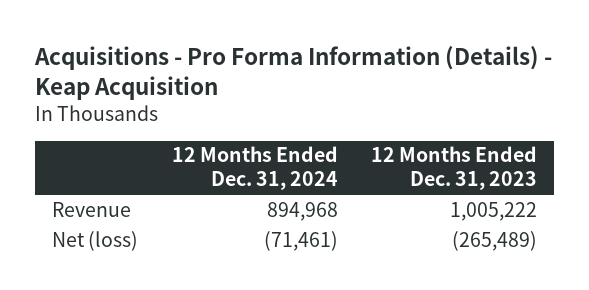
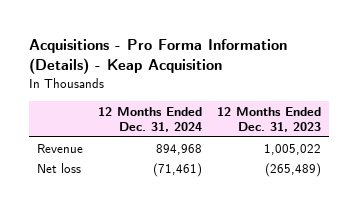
- Revenue | 894,968 | 1,005,222
- Net (loss) | (71,461) | (265,489)
+ Revenue | 894,968 | 1,005,022
+ Net loss | (71,461) | (265,489)

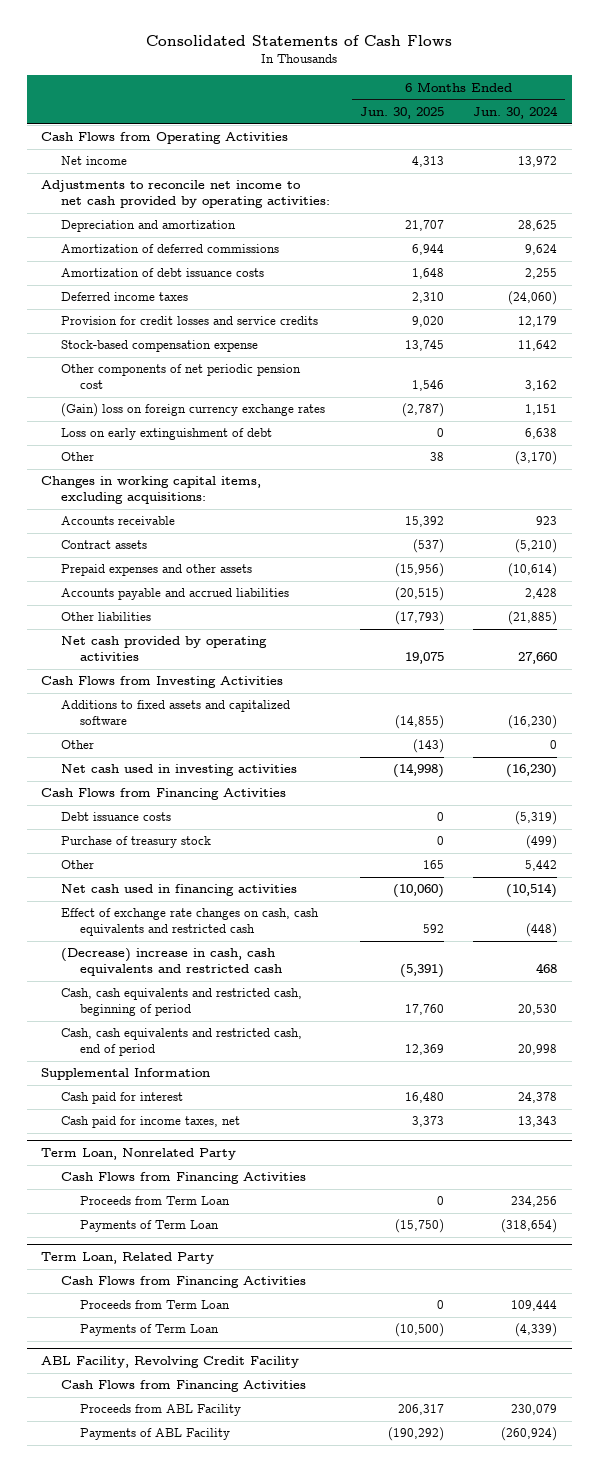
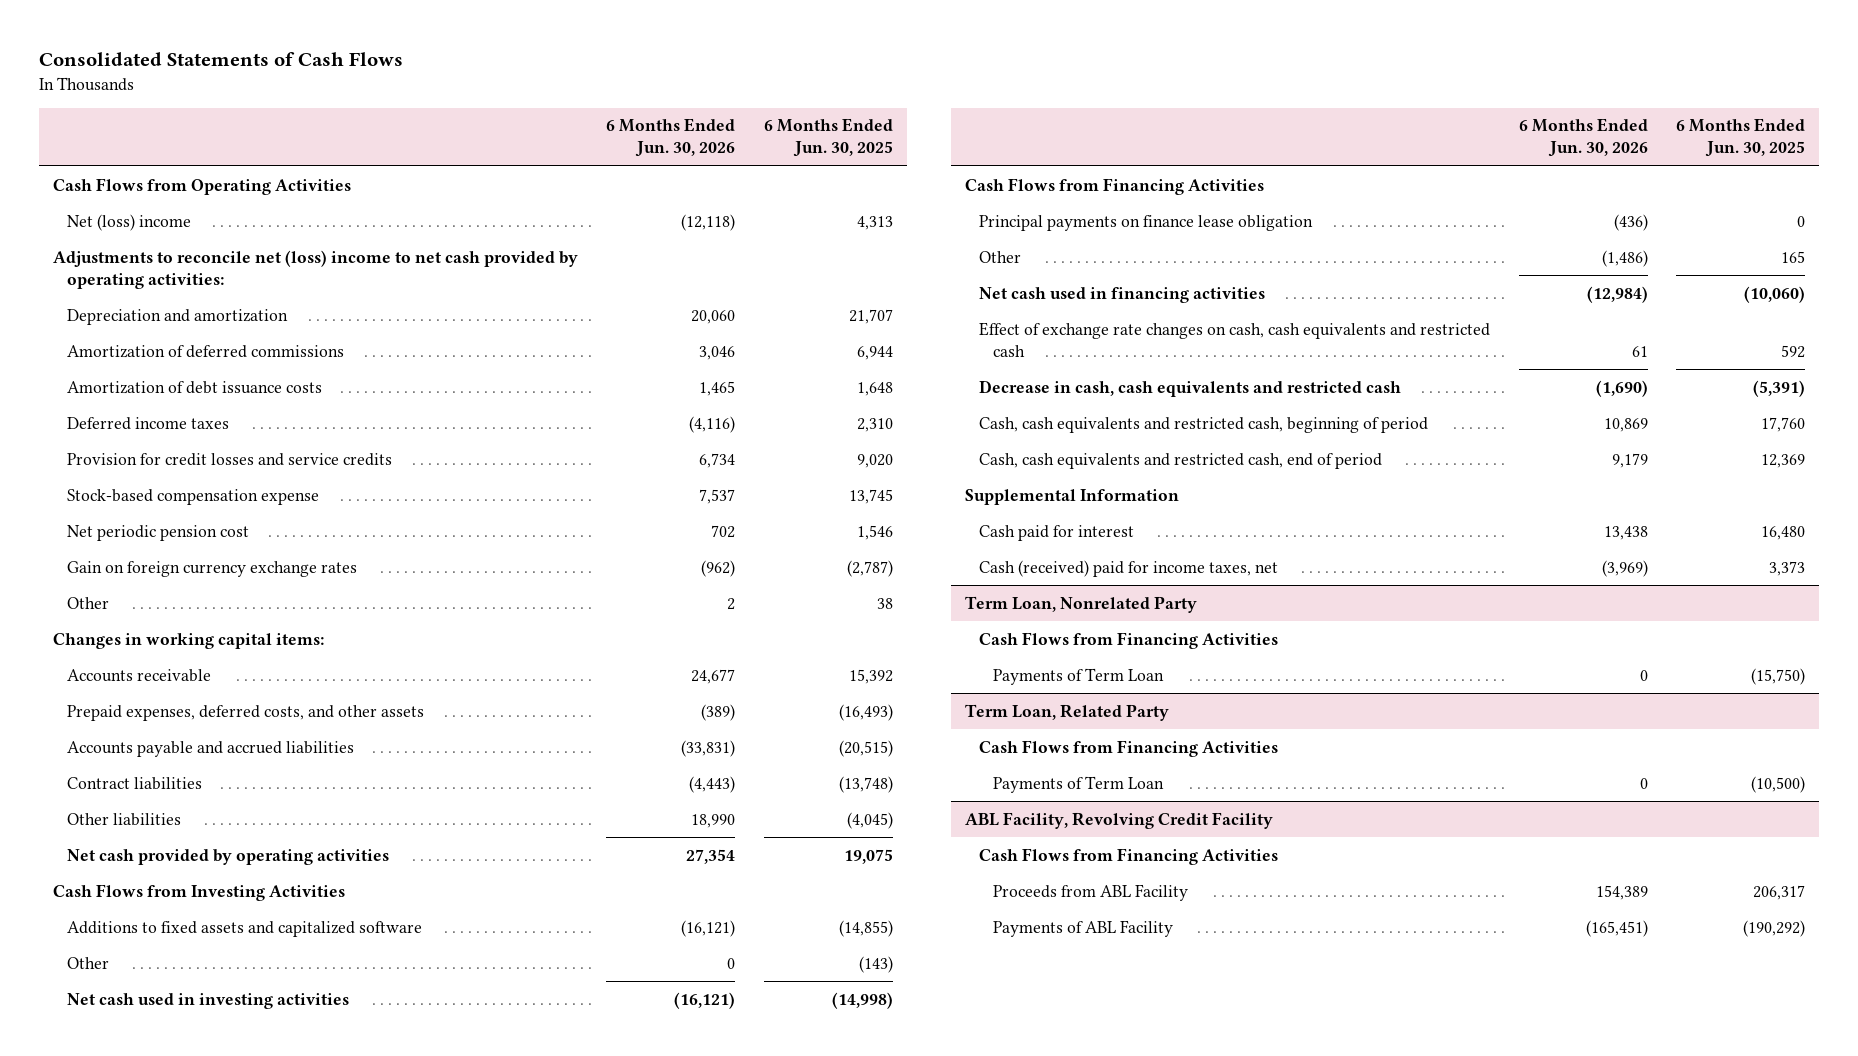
- | 6 Months Ended Jun. 30, 2025 | 6 Months Ended Jun. 30, 2024
+ | 6 Months Ended Jun. 30, 2026 | 6 Months Ended Jun. 30, 2025
- Net income | 4,313 | 13,972
- Adjustments to reconcile net income to net cash provided by operating activities:
+ Net (loss) income | (12,118) | 4,313
+ Adjustments to reconcile net (loss) income to net cash provided by operating activities:
- Other components of net periodic pension cost | 1,546 | 3,162
- (Gain) loss on foreign currency exchange rates | (2,787) | 1,151
- Loss on early extinguishment of debt | 0 | 6,638
+ Net periodic pension cost | 702 | 1,546
+ Gain on foreign currency exchange rates | (962) | (2,787)
- Changes in working capital items, excluding acquisitions:
+ Changes in working capital items:
- Contract assets | (537) | (5,210)
- Prepaid expenses and other assets | (15,956) | (10,614)
+ Prepaid expenses, deferred costs, and other assets | (389) | (16,493)
- Other liabilities | (17,793) | (21,885)
+ Contract liabilities | (4,443) | (13,748)
+ Other liabilities | 18,990 | (4,045)
- Debt issuance costs | 0 | (5,319)
- Purchase of treasury stock | 0 | (499)
+ Principal payments on finance lease obligation | (436) | 0
- (Decrease) increase in cash, cash equivalents and restricted cash | (5,391) | 468
+ Decrease in cash, cash equivalents and restricted cash | (1,690) | (5,391)
- Cash paid for income taxes, net | 3,373 | 13,343
+ Cash (received) paid for income taxes, net | (3,969) | 3,373
@ Term Loan, Nonrelated Party
- Proceeds from Term Loan | 0 | 234,256
@ Term Loan, Related Party
- Proceeds from Term Loan | 0 | 109,444

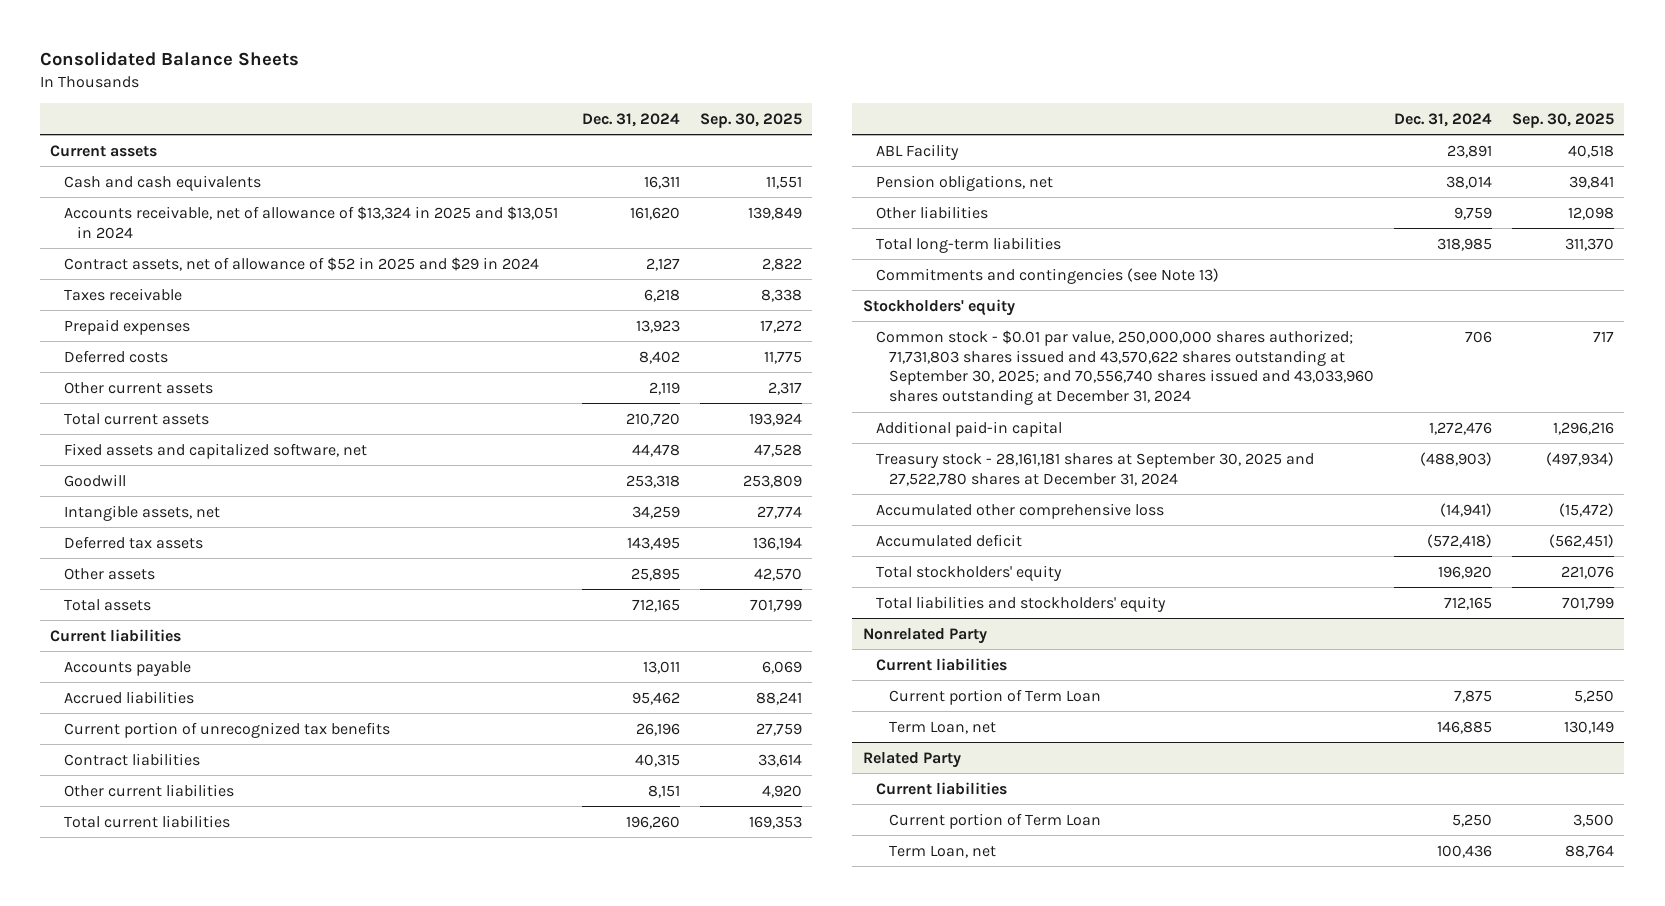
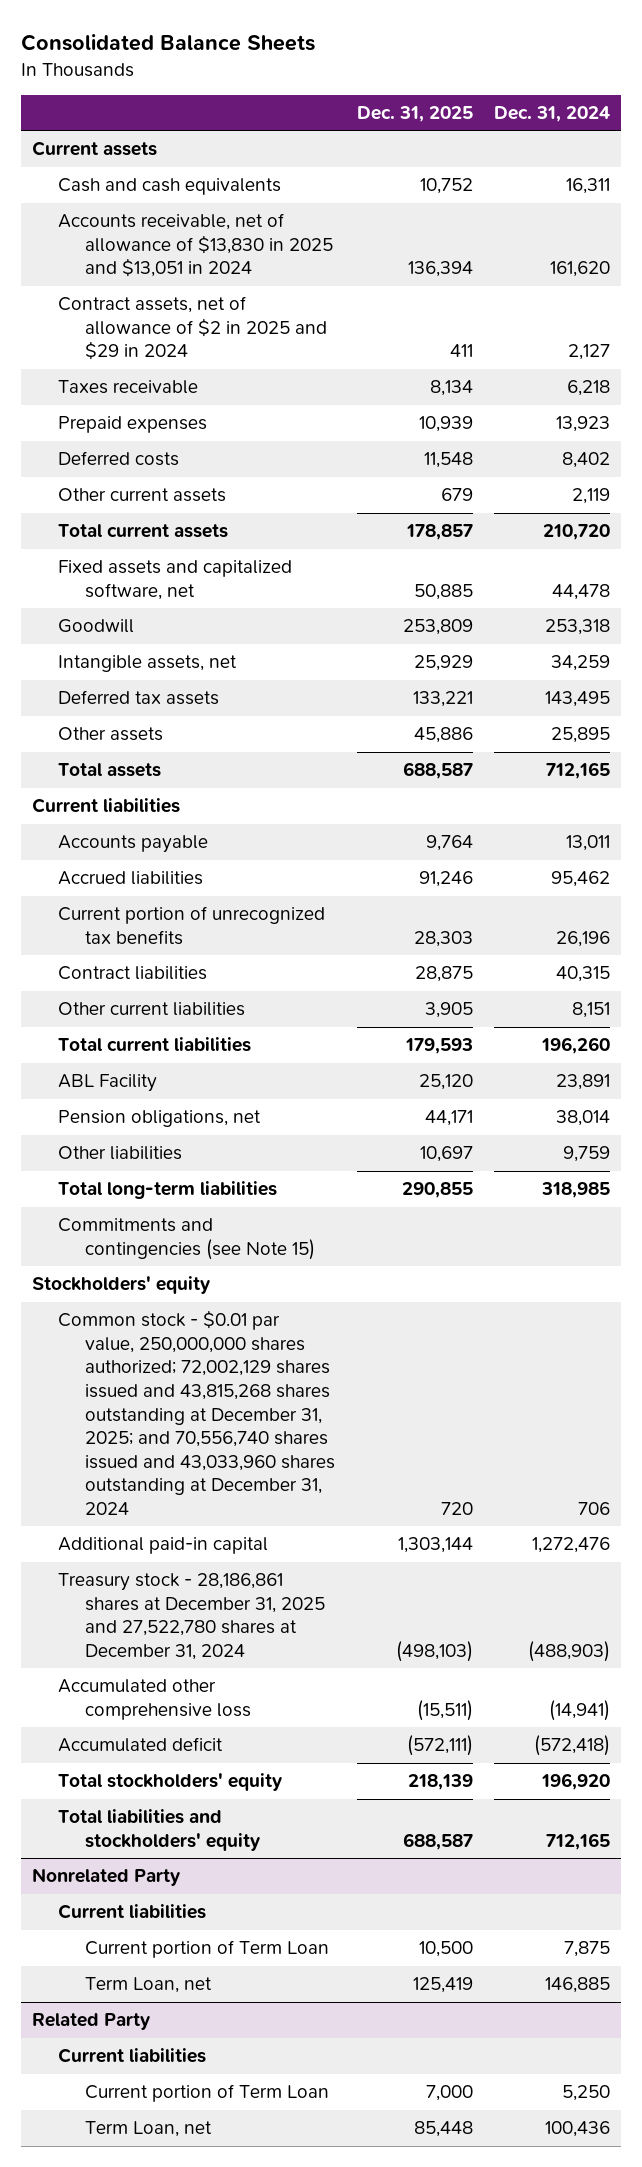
- | Dec. 31, 2024 | Sep. 30, 2025
+ | Dec. 31, 2025 | Dec. 31, 2024
- Accounts receivable, net of allowance of $13,324 in 2025 and $13,051 in 2024 | 161,620 | 139,849
- Contract assets, net of allowance of $52 in 2025 and $29 in 2024 | 2,127 | 2,822
+ Accounts receivable, net of allowance of $13,830 in 2025 and $13,051 in 2024 | 136,394 | 161,620
+ Contract assets, net of allowance of $2 in 2025 and $29 in 2024 | 411 | 2,127
- Commitments and contingencies (see Note 13)
+ Commitments and contingencies (see Note 15)
- Common stock - $0.01 par value, 250,000,000 shares authorized; 71,731,803 shares issued and 43,570,622 shares outstanding at September 30, 2025; and 70,556,740 shares issued and 43,033,960 shares outstanding at December 31, 2024 | 706 | 717
+ Common stock - $0.01 par value, 250,000,000 shares authorized; 72,002,129 shares issued and 43,815,268 shares outstanding at December 31, 2025; and 70,556,740 shares issued and 43,033,960 shares outstanding at December 31, 2024 | 720 | 706
- Treasury stock - 28,161,181 shares at September 30, 2025 and 27,522,780 shares at December 31, 2024 | (488,903) | (497,934)
+ Treasury stock - 28,186,861 shares at December 31, 2025 and 27,522,780 shares at December 31, 2024 | (498,103) | (488,903)

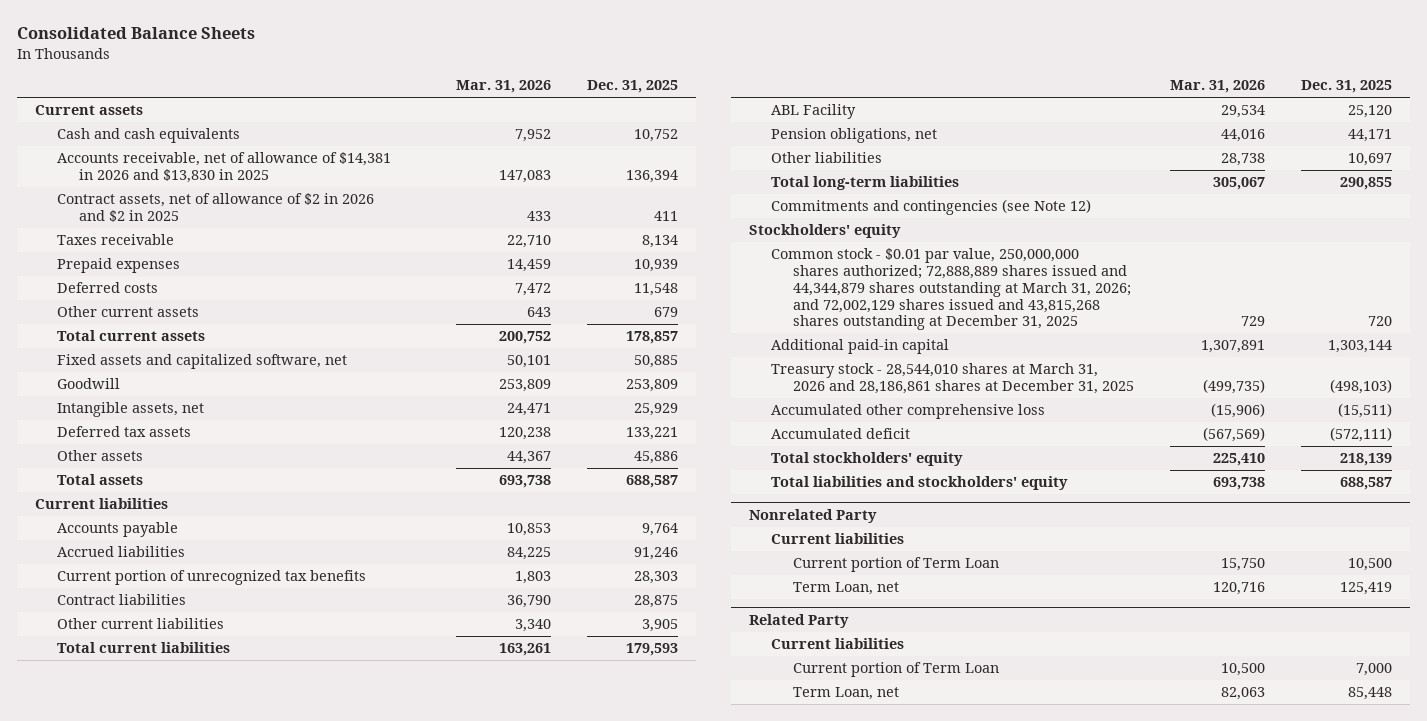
- | Dec. 31, 2025 | Dec. 31, 2024
+ | Mar. 31, 2026 | Dec. 31, 2025
- Accounts receivable, net of allowance of $13,830 in 2025 and $13,051 in 2024 | 136,394 | 161,620
- Contract assets, net of allowance of $2 in 2025 and $29 in 2024 | 411 | 2,127
+ Accounts receivable, net of allowance of $14,381 in 2026 and $13,830 in 2025 | 147,083 | 136,394
+ Contract assets, net of allowance of $2 in 2026 and $2 in 2025 | 433 | 411
- Commitments and contingencies (see Note 15)
+ Commitments and contingencies (see Note 12)
- Common stock - $0.01 par value, 250,000,000 shares authorized; 72,002,129 shares issued and 43,815,268 shares outstanding at December 31, 2025; and 70,556,740 shares issued and 43,033,960 shares outstanding at December 31, 2024 | 720 | 706
+ Common stock - $0.01 par value, 250,000,000 shares authorized; 72,888,889 shares issued and 44,344,879 shares outstanding at March 31, 2026; and 72,002,129 shares issued and 43,815,268 shares outstanding at December 31, 2025 | 729 | 720
- Treasury stock - 28,186,861 shares at December 31, 2025 and 27,522,780 shares at December 31, 2024 | (498,103) | (488,903)
+ Treasury stock - 28,544,010 shares at March 31, 2026 and 28,186,861 shares at December 31, 2025 | (499,735) | (498,103)

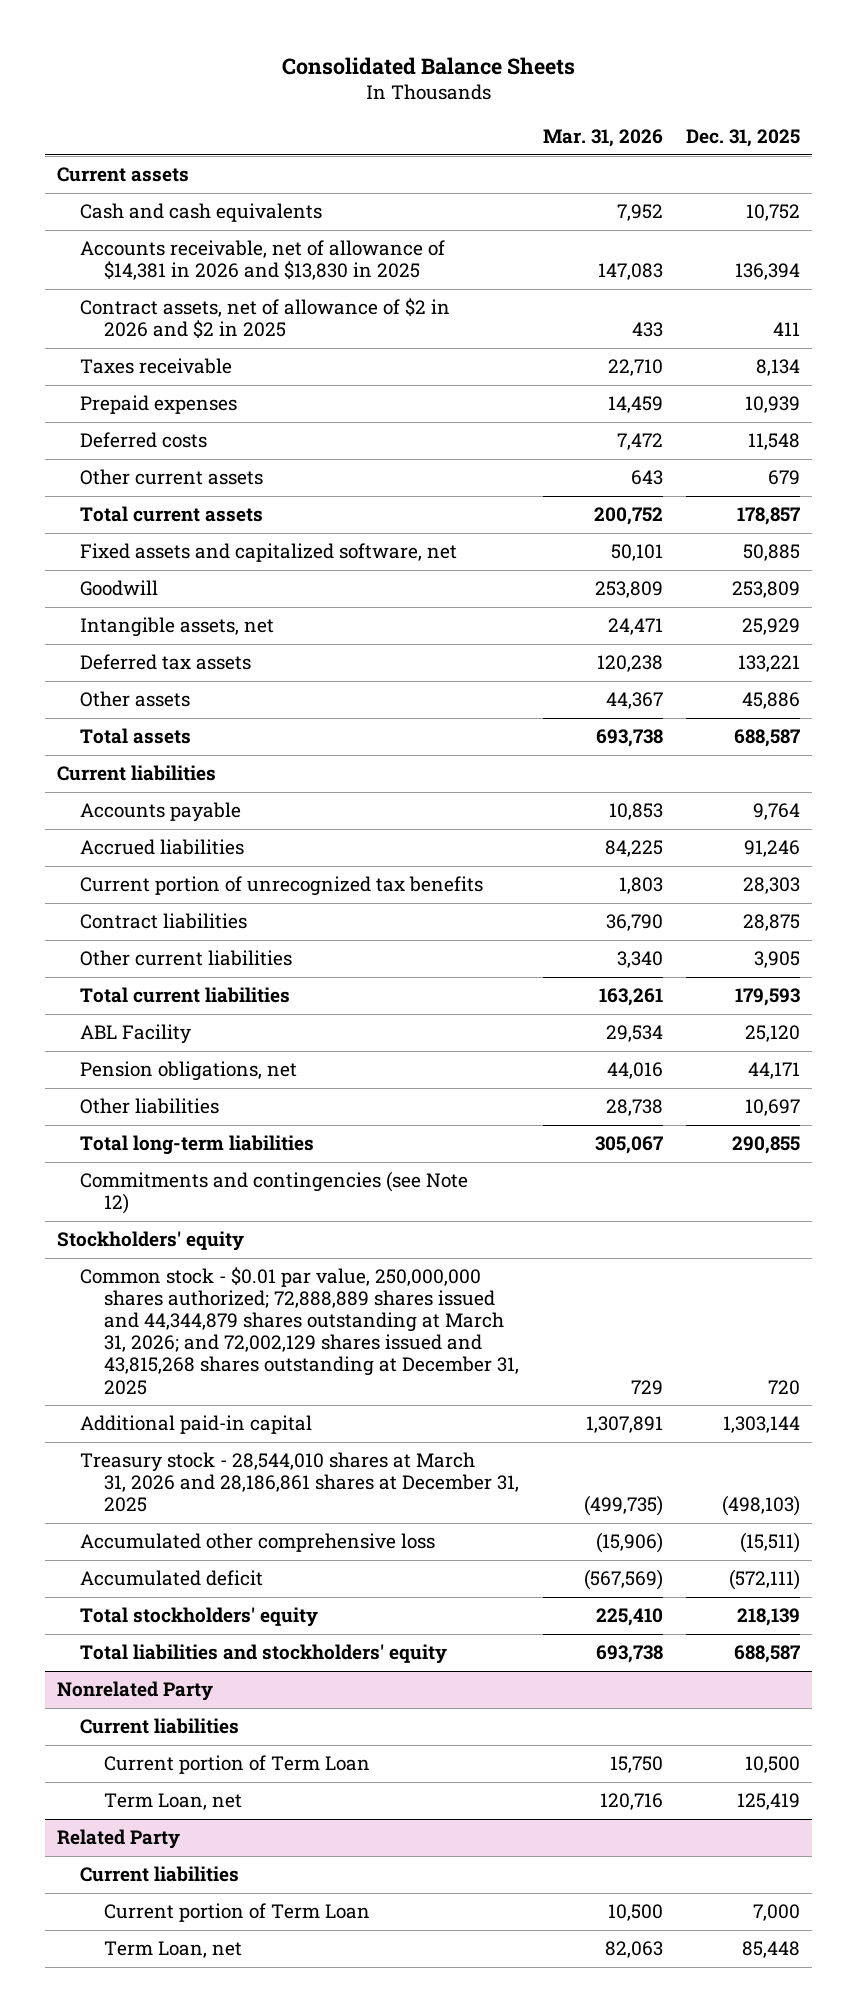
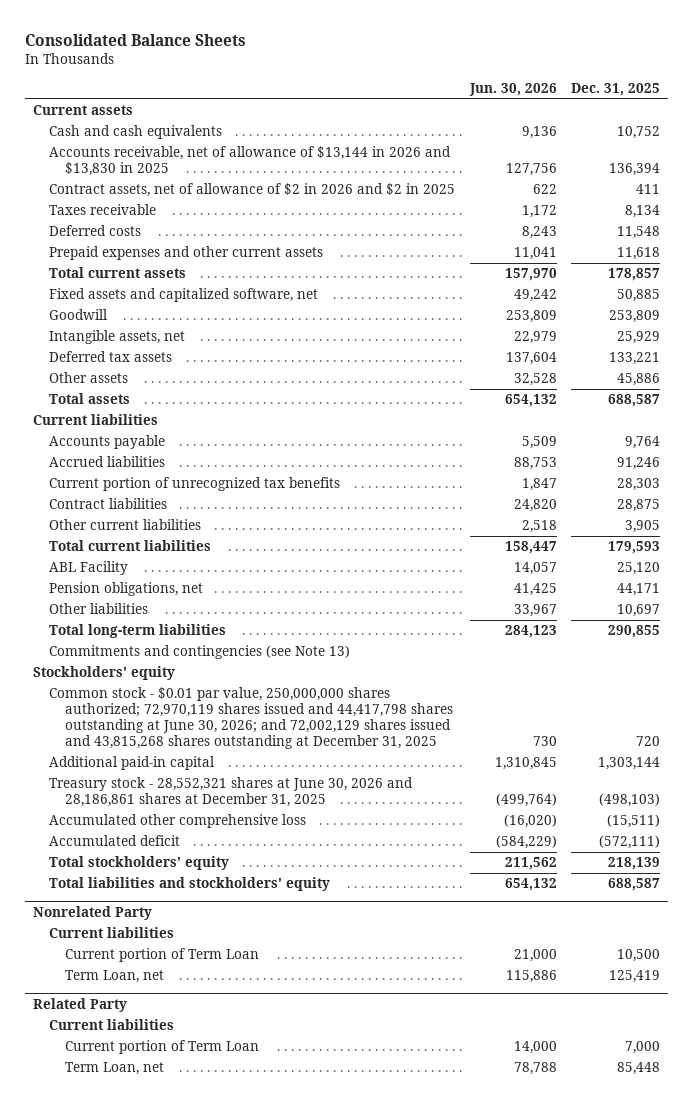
- | Mar. 31, 2026 | Dec. 31, 2025
+ | Jun. 30, 2026 | Dec. 31, 2025
- Accounts receivable, net of allowance of $14,381 in 2026 and $13,830 in 2025 | 147,083 | 136,394
+ Accounts receivable, net of allowance of $13,144 in 2026 and $13,830 in 2025 | 127,756 | 136,394
- Prepaid expenses | 14,459 | 10,939
- Other current assets | 643 | 679
+ Prepaid expenses and other current assets | 11,041 | 11,618
- Commitments and contingencies (see Note 12)
+ Commitments and contingencies (see Note 13)
- Common stock - $0.01 par value, 250,000,000 shares authorized; 72,888,889 shares issued and 44,344,879 shares outstanding at March 31, 2026; and 72,002,129 shares issued and 43,815,268 shares outstanding at December 31, 2025 | 729 | 720
+ Common stock - $0.01 par value, 250,000,000 shares authorized; 72,970,119 shares issued and 44,417,798 shares outstanding at June 30, 2026; and 72,002,129 shares issued and 43,815,268 shares outstanding at December 31, 2025 | 730 | 720
- Treasury stock - 28,544,010 shares at March 31, 2026 and 28,186,861 shares at December 31, 2025 | (499,735) | (498,103)
+ Treasury stock - 28,552,321 shares at June 30, 2026 and 28,186,861 shares at December 31, 2025 | (499,764) | (498,103)

